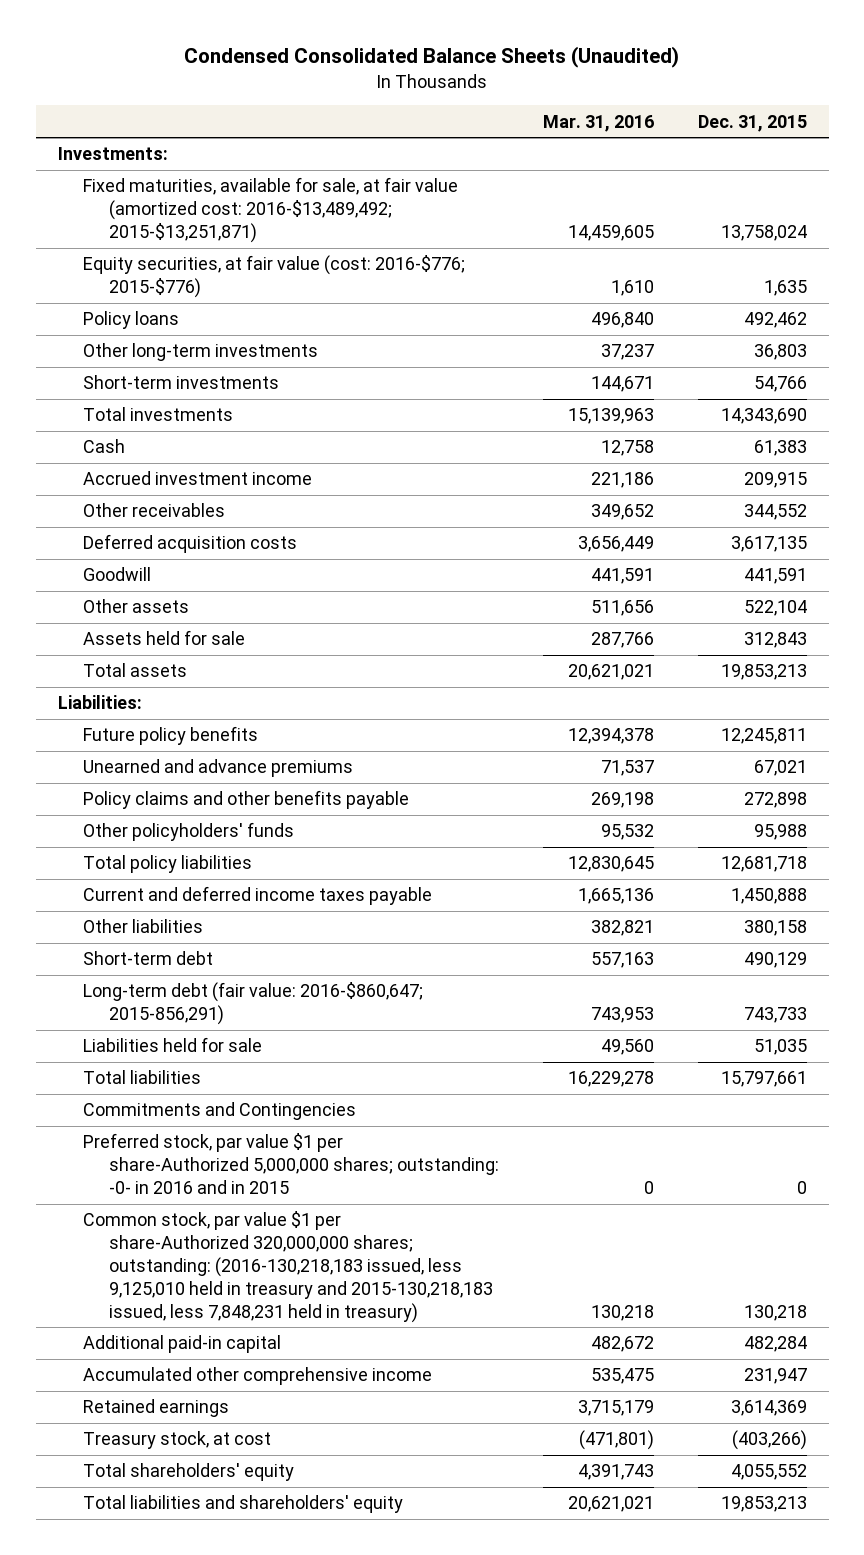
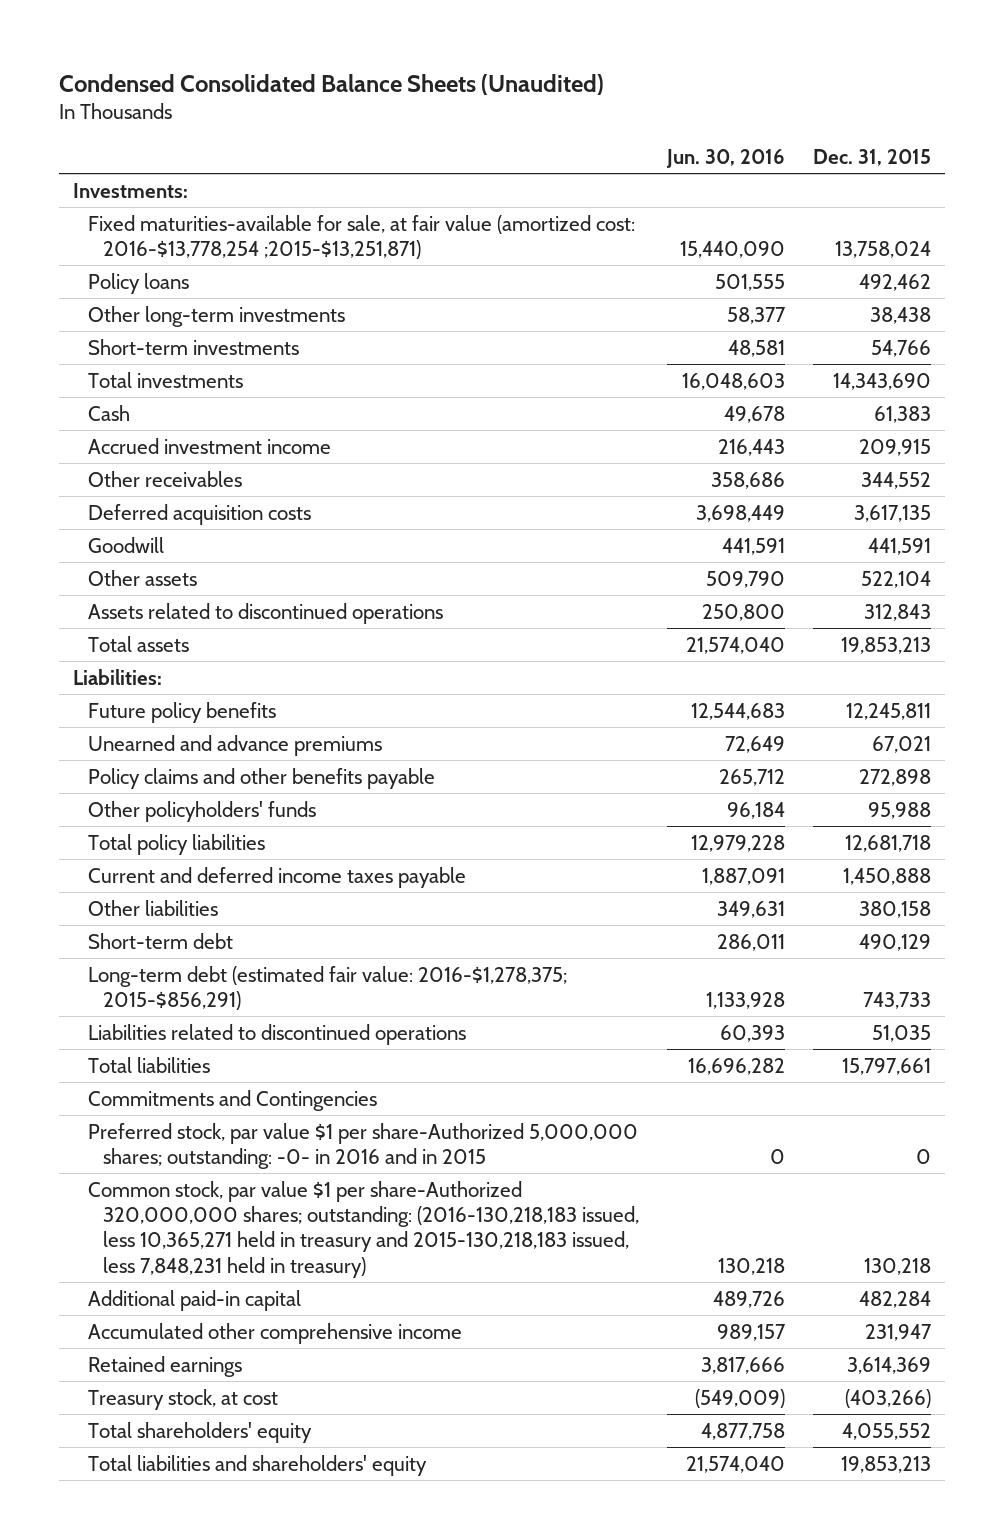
- | Mar. 31, 2016 | Dec. 31, 2015
+ | Jun. 30, 2016 | Dec. 31, 2015
- Fixed maturities, available for sale, at fair value (amortized cost: 2016-$13,489,492; 2015-$13,251,871) | 14,459,605 | 13,758,024
- Equity securities, at fair value (cost: 2016-$776; 2015-$776) | 1,610 | 1,635
+ Fixed maturities-available for sale, at fair value (amortized cost: 2016-$13,778,254 ;2015-$13,251,871) | 15,440,090 | 13,758,024
- Other long-term investments | 37,237 | 36,803
+ Other long-term investments | 58,377 | 38,438
- Assets held for sale | 287,766 | 312,843
+ Assets related to discontinued operations | 250,800 | 312,843
- Long-term debt (fair value: 2016-$860,647; 2015-856,291) | 743,953 | 743,733
- Liabilities held for sale | 49,560 | 51,035
+ Long-term debt (estimated fair value: 2016-$1,278,375; 2015-$856,291) | 1,133,928 | 743,733
+ Liabilities related to discontinued operations | 60,393 | 51,035
- Common stock, par value $1 per share-Authorized 320,000,000 shares; outstanding: (2016-130,218,183 issued, less 9,125,010 held in treasury and 2015-130,218,183 issued, less 7,848,231 held in treasury) | 130,218 | 130,218
+ Common stock, par value $1 per share-Authorized 320,000,000 shares; outstanding: (2016-130,218,183 issued, less 10,365,271 held in treasury and 2015-130,218,183 issued, less 7,848,231 held in treasury) | 130,218 | 130,218

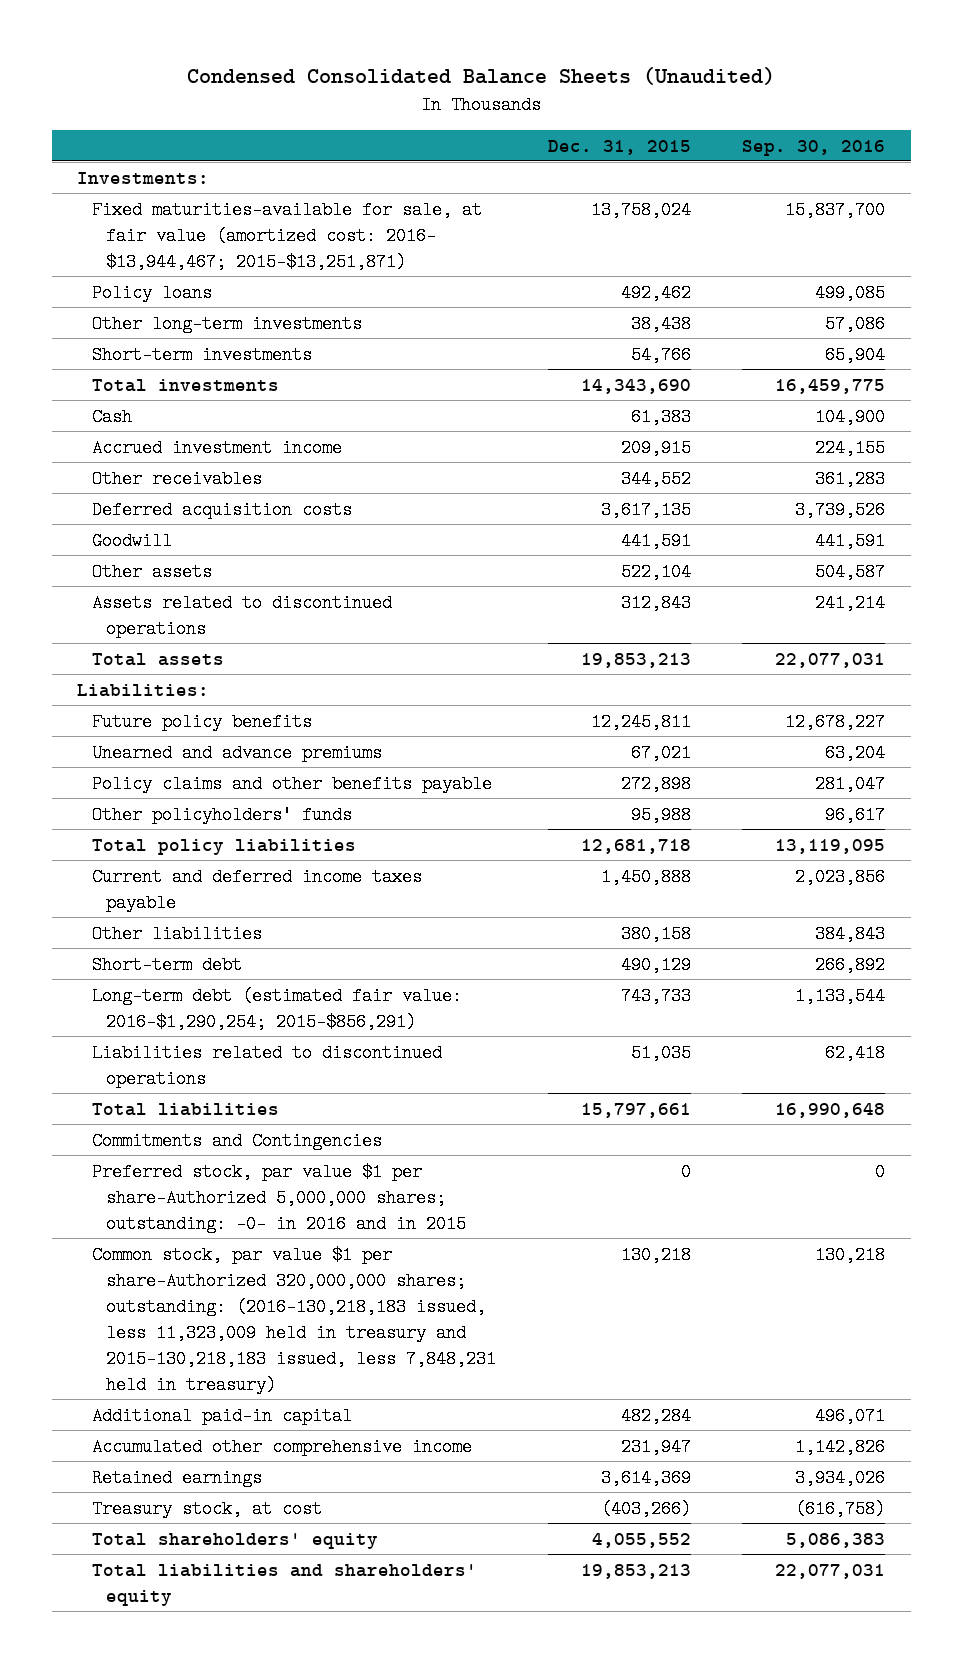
- | Jun. 30, 2016 | Dec. 31, 2015
+ | Dec. 31, 2015 | Sep. 30, 2016
- Fixed maturities-available for sale, at fair value (amortized cost: 2016-$13,778,254 ;2015-$13,251,871) | 15,440,090 | 13,758,024
+ Fixed maturities-available for sale, at fair value (amortized cost: 2016- $13,944,467; 2015-$13,251,871) | 13,758,024 | 15,837,700
- Long-term debt (estimated fair value: 2016-$1,278,375; 2015-$856,291) | 1,133,928 | 743,733
+ Long-term debt (estimated fair value: 2016-$1,290,254; 2015-$856,291) | 743,733 | 1,133,544
- Common stock, par value $1 per share-Authorized 320,000,000 shares; outstanding: (2016-130,218,183 issued, less 10,365,271 held in treasury and 2015-130,218,183 issued, less 7,848,231 held in treasury) | 130,218 | 130,218
+ Common stock, par value $1 per share-Authorized 320,000,000 shares; outstanding: (2016-130,218,183 issued, less 11,323,009 held in treasury and 2015-130,218,183 issued, less 7,848,231 held in treasury) | 130,218 | 130,218

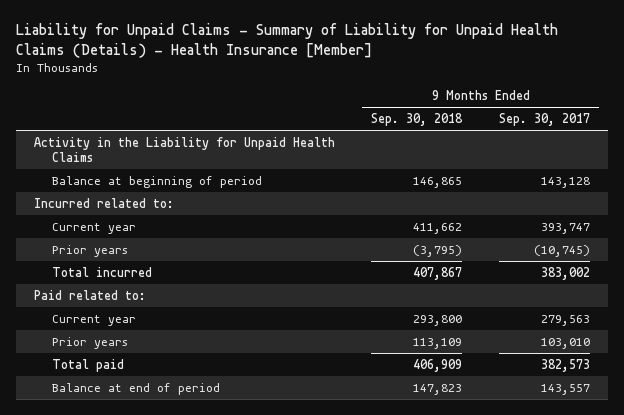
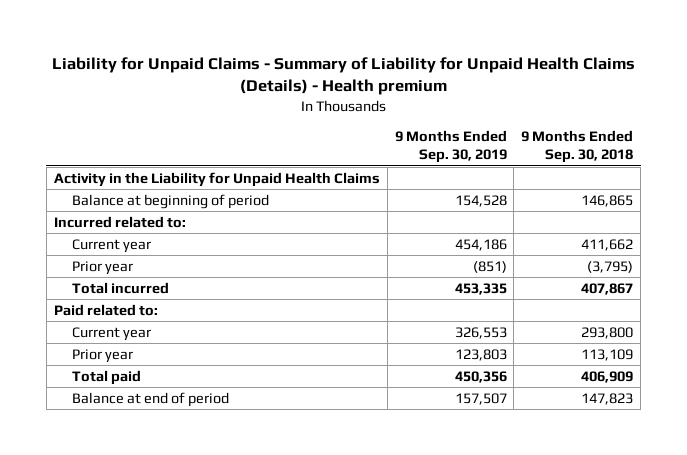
- Liability for Unpaid Claims - Summary of Liability for Unpaid Health Claims (Details) - Health Insurance [Member]
+ Liability for Unpaid Claims - Summary of Liability for Unpaid Health Claims (Details) - Health premium
- | 9 Months Ended Sep. 30, 2018 | 9 Months Ended Sep. 30, 2017
+ | 9 Months Ended Sep. 30, 2019 | 9 Months Ended Sep. 30, 2018
- Prior years | (3,795) | (10,745)
+ Prior year | (851) | (3,795)
- Prior years | 113,109 | 103,010
+ Prior year | 123,803 | 113,109

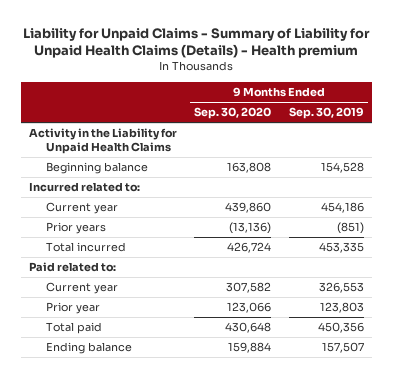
- | 9 Months Ended Sep. 30, 2019 | 9 Months Ended Sep. 30, 2018
+ | 9 Months Ended Sep. 30, 2020 | 9 Months Ended Sep. 30, 2019
- Balance at beginning of period | 154,528 | 146,865
+ Beginning balance | 163,808 | 154,528
- Prior year | (851) | (3,795)
+ Prior years | (13,136) | (851)
- Balance at end of period | 157,507 | 147,823
+ Ending balance | 159,884 | 157,507

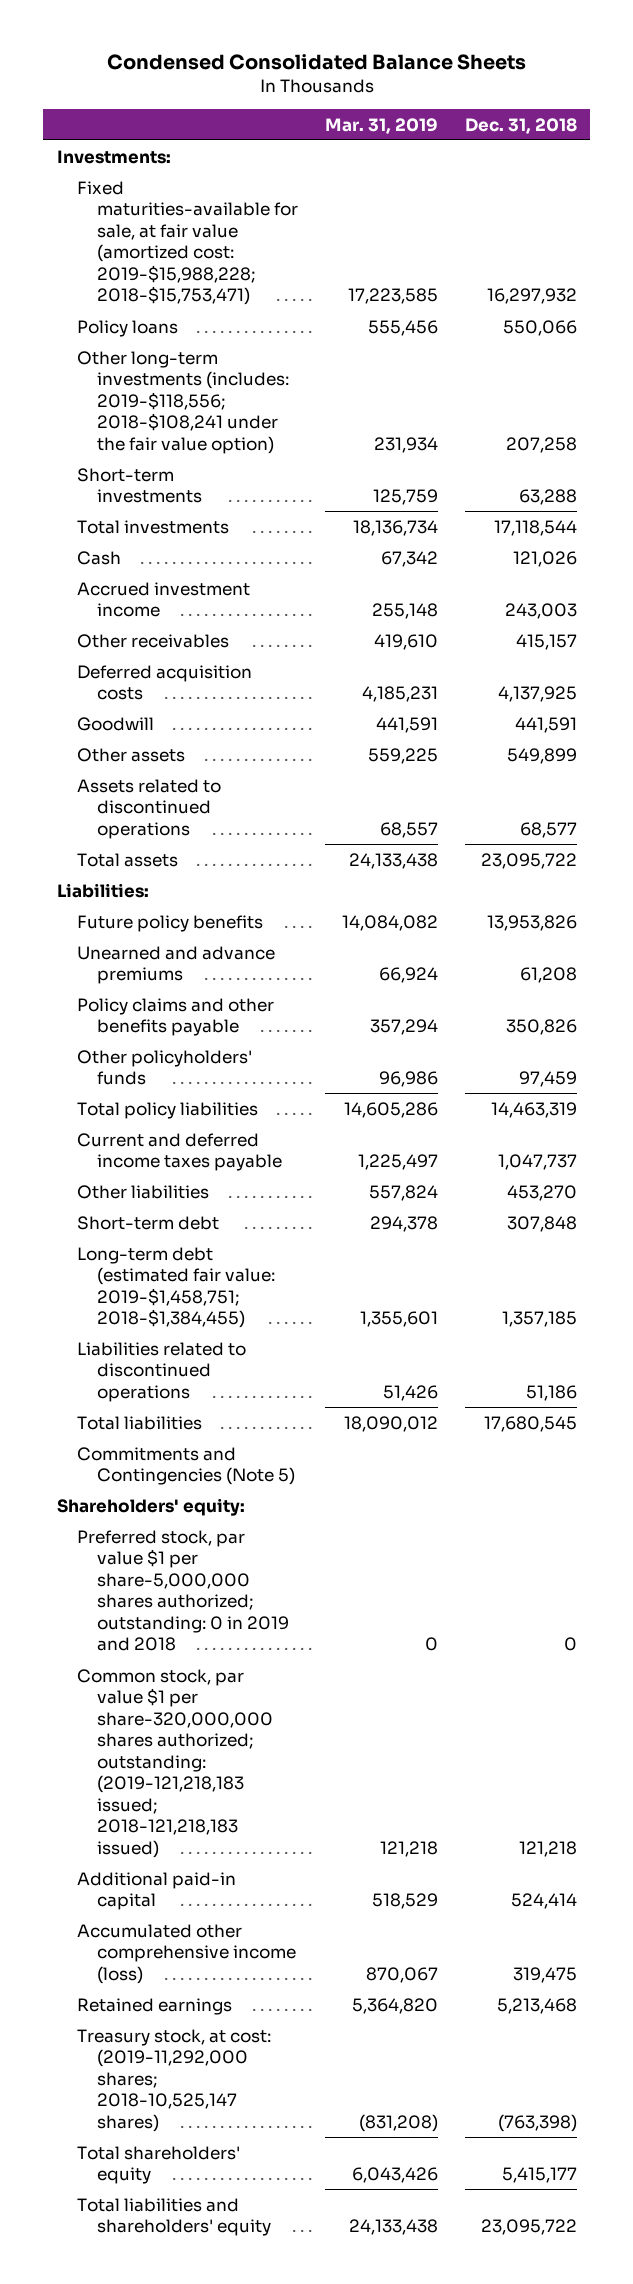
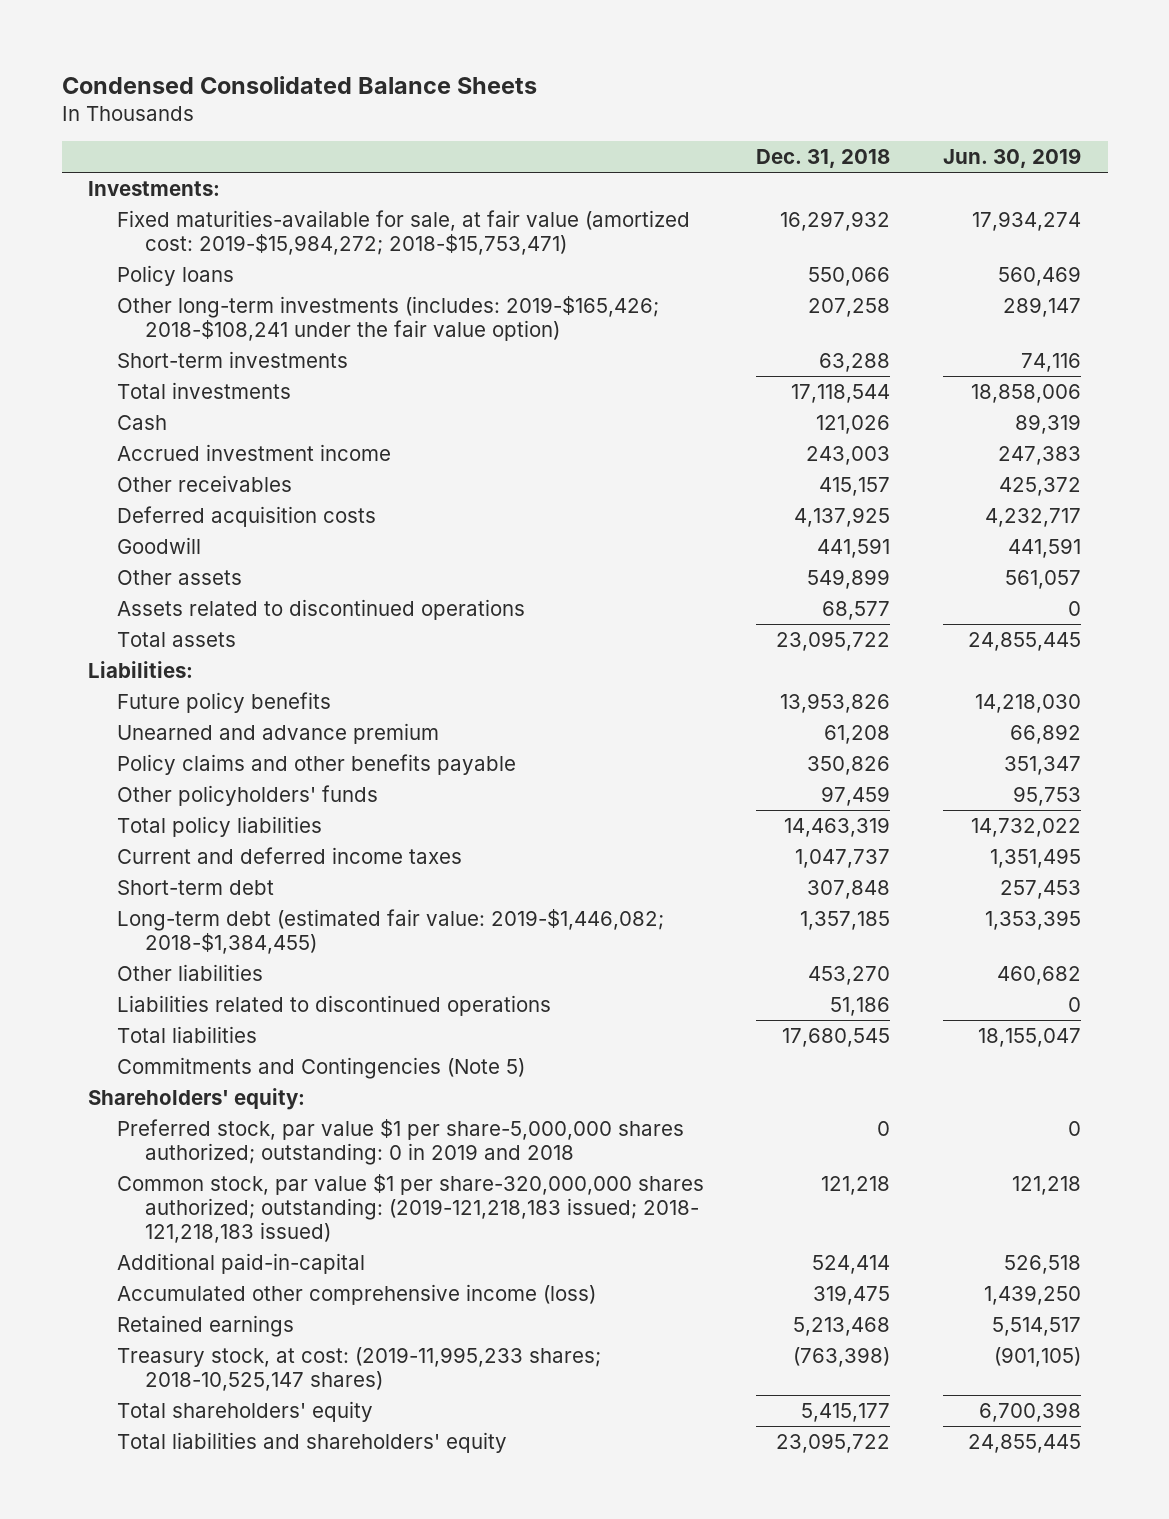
- | Mar. 31, 2019 | Dec. 31, 2018
+ | Dec. 31, 2018 | Jun. 30, 2019
- Fixed maturities-available for sale, at fair value (amortized cost: 2019-$15,988,228; 2018-$15,753,471) | 17,223,585 | 16,297,932
+ Fixed maturities-available for sale, at fair value (amortized cost: 2019-$15,984,272; 2018-$15,753,471) | 16,297,932 | 17,934,274
- Other long-term investments (includes: 2019-$118,556; 2018-$108,241 under the fair value option) | 231,934 | 207,258
+ Other long-term investments (includes: 2019-$165,426; 2018-$108,241 under the fair value option) | 207,258 | 289,147
- Unearned and advance premiums | 66,924 | 61,208
+ Unearned and advance premium | 61,208 | 66,892
- Current and deferred income taxes payable | 1,225,497 | 1,047,737
+ Current and deferred income taxes | 1,047,737 | 1,351,495
- Long-term debt (estimated fair value: 2019-$1,458,751; 2018-$1,384,455) | 1,355,601 | 1,357,185
+ Long-term debt (estimated fair value: 2019-$1,446,082; 2018-$1,384,455) | 1,357,185 | 1,353,395
moved down: Other liabilities | 453,270 | 460,682
- Common stock, par value $1 per share-320,000,000 shares authorized; outstanding: (2019-121,218,183 issued; 2018-121,218,183 issued) | 121,218 | 121,218
- Additional paid-in capital | 518,529 | 524,414
+ Common stock, par value $1 per share-320,000,000 shares authorized; outstanding: (2019-121,218,183 issued; 2018- 121,218,183 issued) | 121,218 | 121,218
+ Additional paid-in-capital | 524,414 | 526,518
- Treasury stock, at cost: (2019-11,292,000 shares; 2018-10,525,147 shares) | (831,208) | (763,398)
+ Treasury stock, at cost: (2019-11,995,233 shares; 2018-10,525,147 shares) | (763,398) | (901,105)

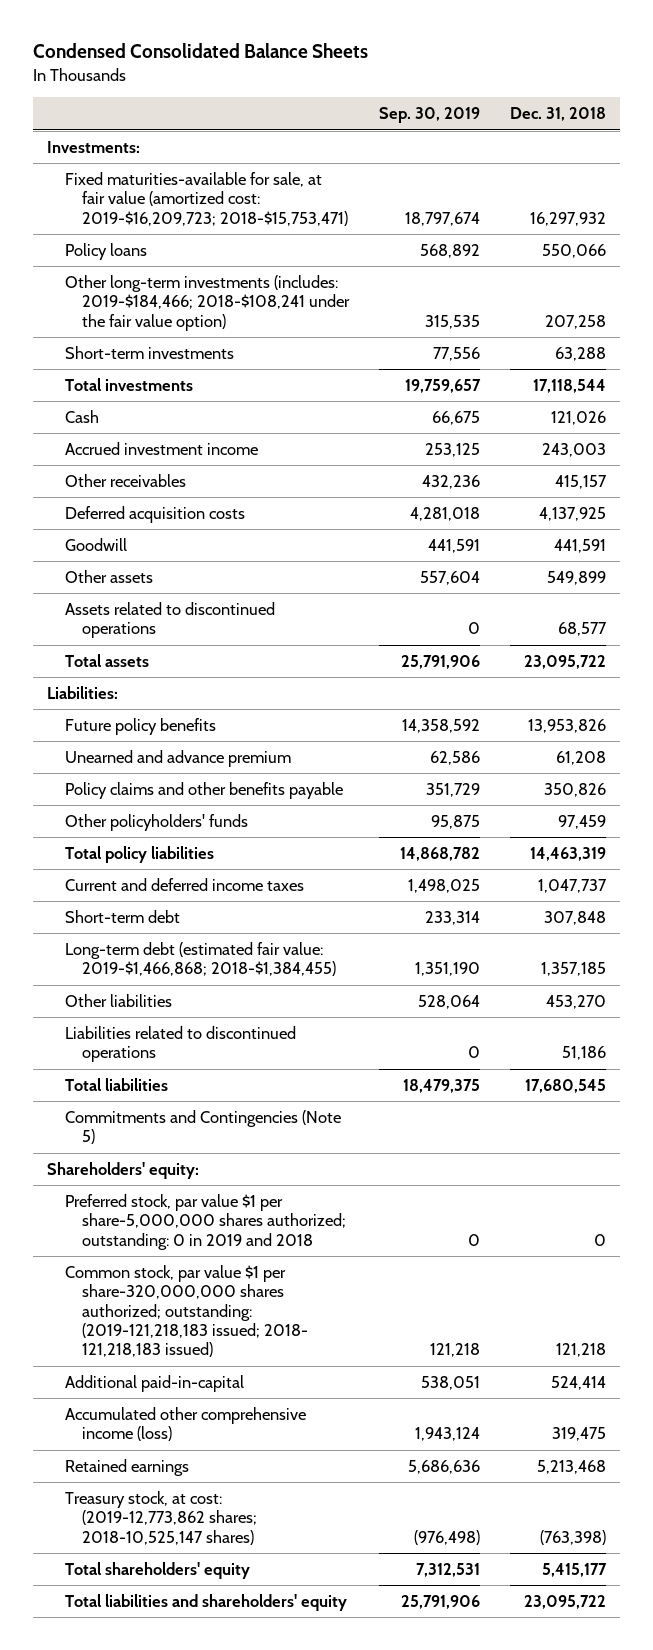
- | Dec. 31, 2018 | Jun. 30, 2019
+ | Sep. 30, 2019 | Dec. 31, 2018
- Fixed maturities-available for sale, at fair value (amortized cost: 2019-$15,984,272; 2018-$15,753,471) | 16,297,932 | 17,934,274
+ Fixed maturities-available for sale, at fair value (amortized cost: 2019-$16,209,723; 2018-$15,753,471) | 18,797,674 | 16,297,932
- Other long-term investments (includes: 2019-$165,426; 2018-$108,241 under the fair value option) | 207,258 | 289,147
+ Other long-term investments (includes: 2019-$184,466; 2018-$108,241 under the fair value option) | 315,535 | 207,258
- Long-term debt (estimated fair value: 2019-$1,446,082; 2018-$1,384,455) | 1,357,185 | 1,353,395
+ Long-term debt (estimated fair value: 2019-$1,466,868; 2018-$1,384,455) | 1,351,190 | 1,357,185
- Treasury stock, at cost: (2019-11,995,233 shares; 2018-10,525,147 shares) | (763,398) | (901,105)
+ Treasury stock, at cost: (2019-12,773,862 shares; 2018-10,525,147 shares) | (976,498) | (763,398)

